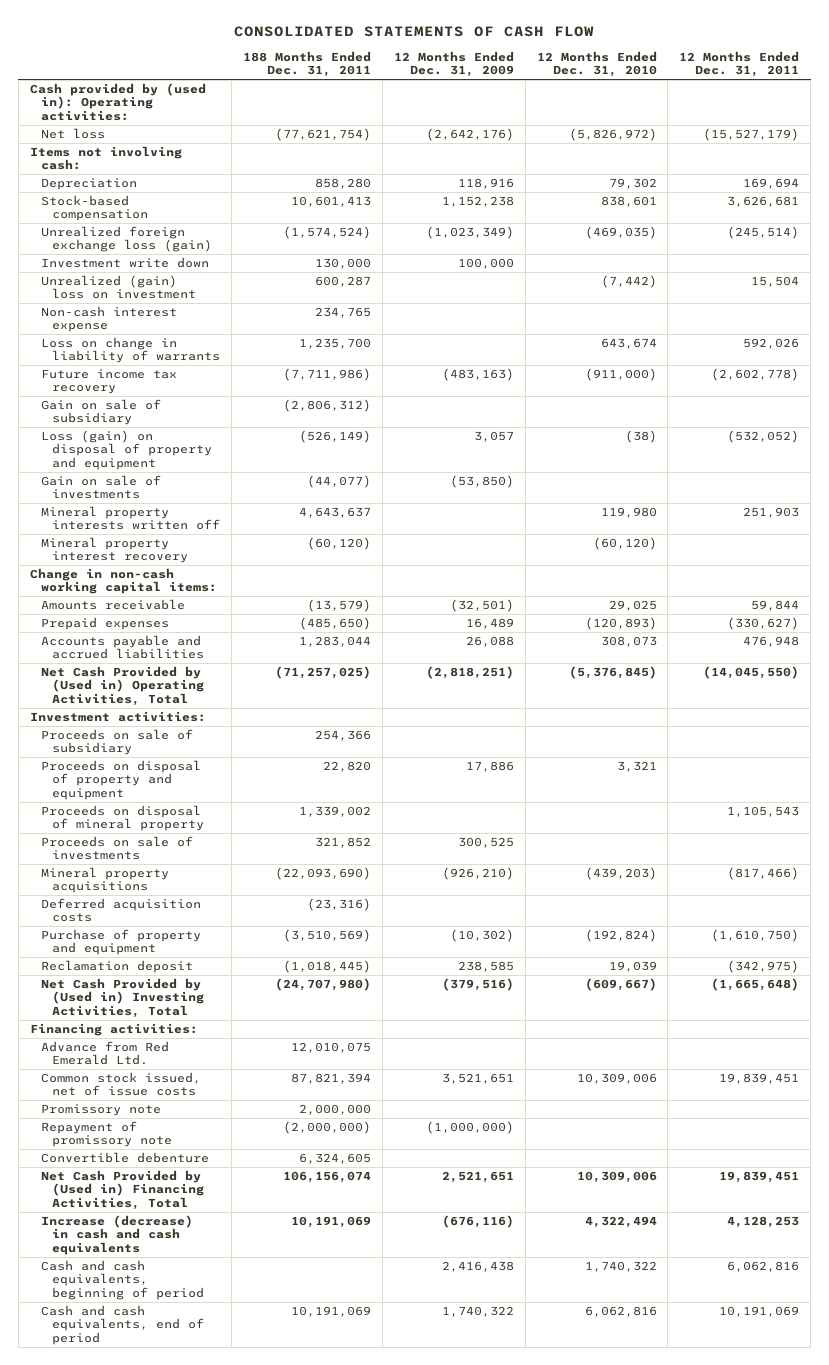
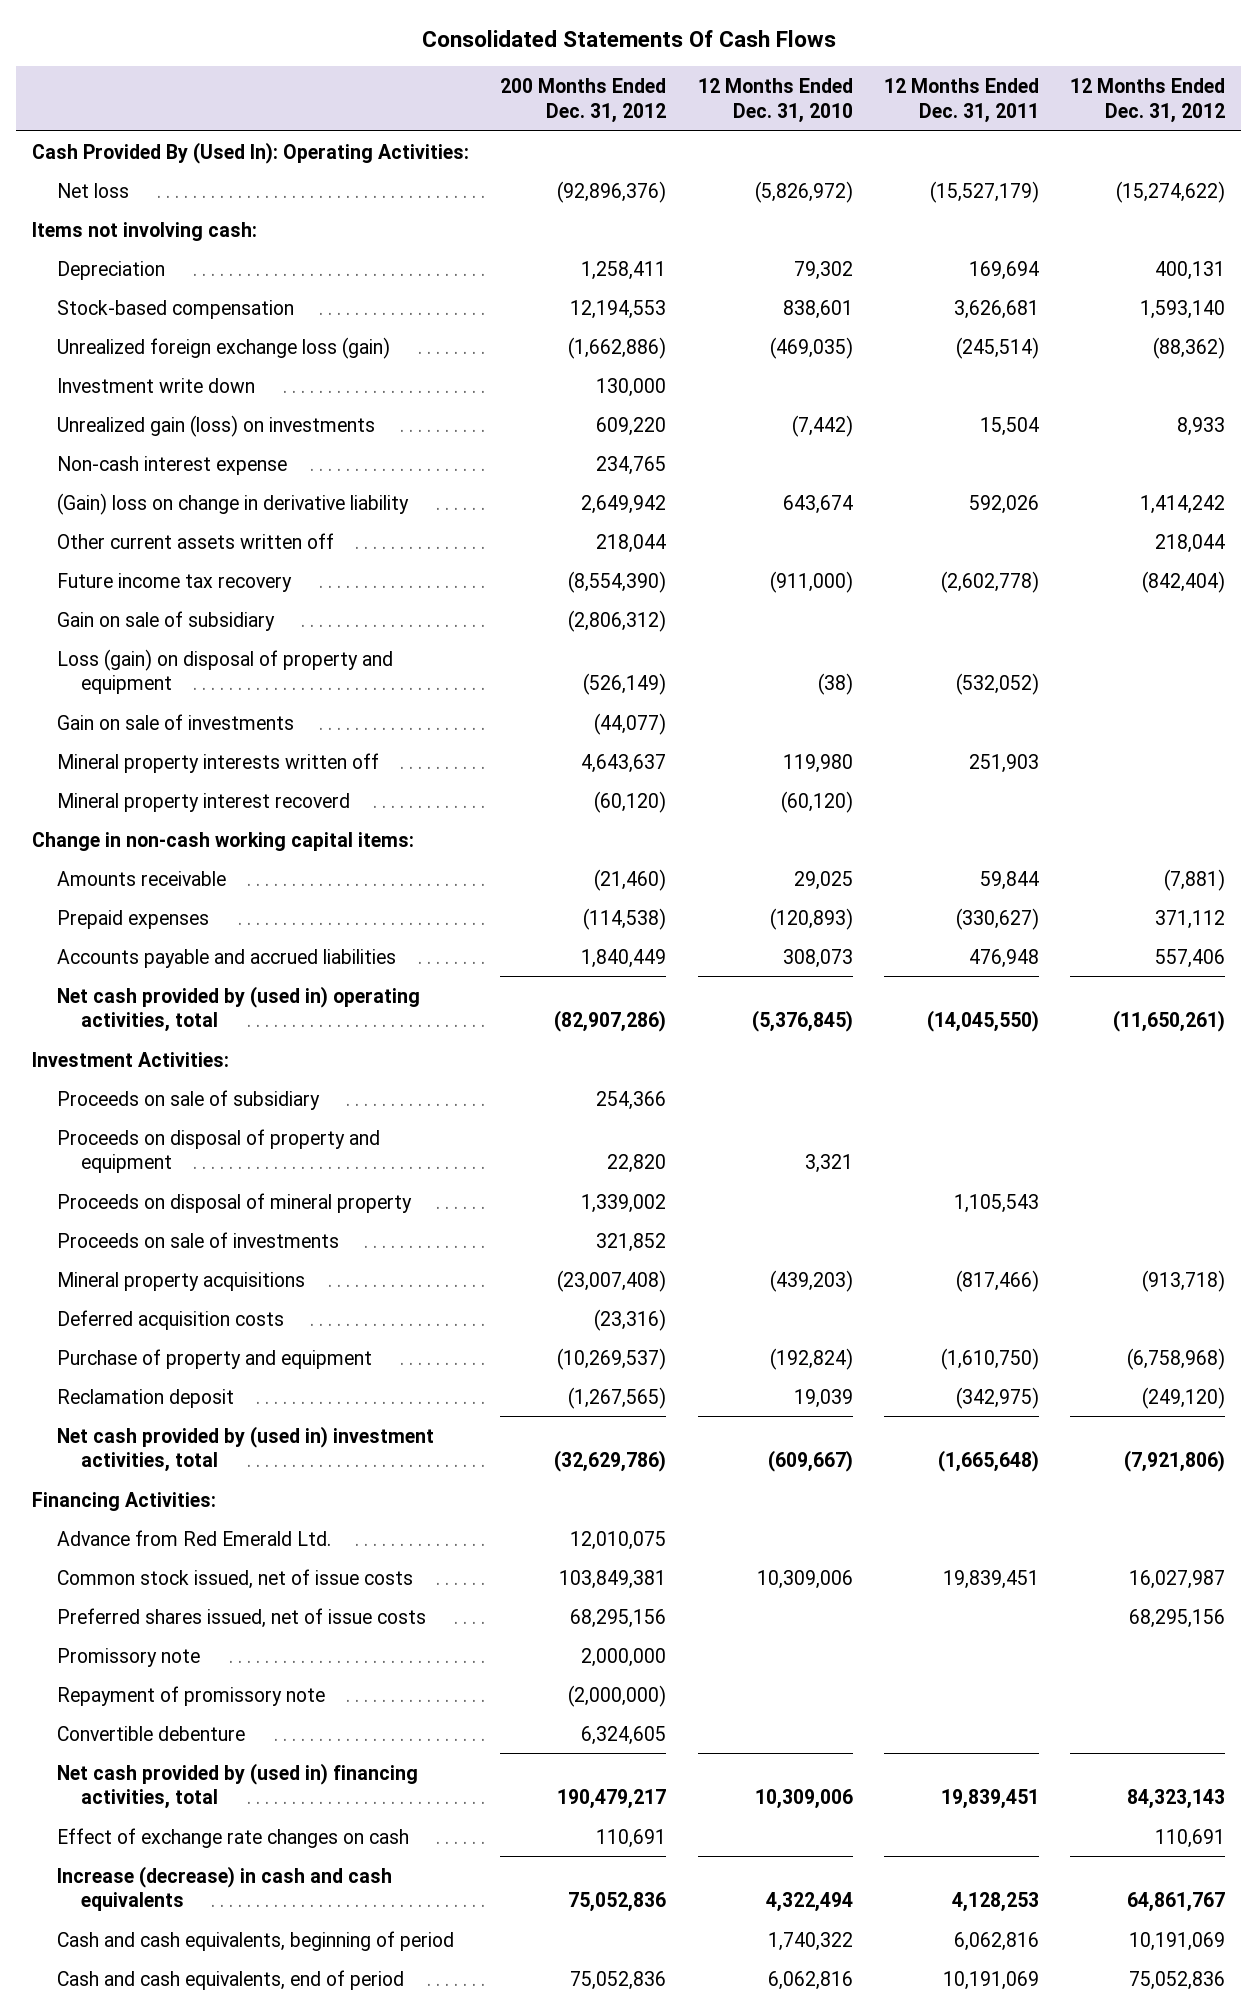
- CONSOLIDATED STATEMENTS OF CASH FLOW
+ Consolidated Statements Of Cash Flows
- | 188 Months Ended Dec. 31, 2011 | 12 Months Ended Dec. 31, 2009 | 12 Months Ended Dec. 31, 2010 | 12 Months Ended Dec. 31, 2011
+ | 200 Months Ended Dec. 31, 2012 | 12 Months Ended Dec. 31, 2010 | 12 Months Ended Dec. 31, 2011 | 12 Months Ended Dec. 31, 2012
- Cash provided by (used in): Operating activities:
+ Cash Provided By (Used In): Operating Activities:
- Unrealized (gain) loss on investment | 600,287 | | (7,442) | 15,504
+ Unrealized gain (loss) on investments | 609,220 | (7,442) | 15,504 | 8,933
- Loss on change in liability of warrants | 1,235,700 | | 643,674 | 592,026
+ (Gain) loss on change in derivative liability | 2,649,942 | 643,674 | 592,026 | 1,414,242
+ Other current assets written off | 218,044 | | | 218,044
- Mineral property interest recovery | (60,120) | | (60,120) |
+ Mineral property interest recoverd | (60,120) | (60,120) | |
- Net Cash Provided by (Used in) Operating Activities, Total | (71,257,025) | (2,818,251) | (5,376,845) | (14,045,550)
- Investment activities:
+ Net cash provided by (used in) operating activities, total | (82,907,286) | (5,376,845) | (14,045,550) | (11,650,261)
+ Investment Activities:
- Net Cash Provided by (Used in) Investing Activities, Total | (24,707,980) | (379,516) | (609,667) | (1,665,648)
- Financing activities:
+ Net cash provided by (used in) investment activities, total | (32,629,786) | (609,667) | (1,665,648) | (7,921,806)
+ Financing Activities:
+ Preferred shares issued, net of issue costs | 68,295,156 | | | 68,295,156
- Net Cash Provided by (Used in) Financing Activities, Total | 106,156,074 | 2,521,651 | 10,309,006 | 19,839,451
+ Net cash provided by (used in) financing activities, total | 190,479,217 | 10,309,006 | 19,839,451 | 84,323,143
+ Effect of exchange rate changes on cash | 110,691 | | | 110,691

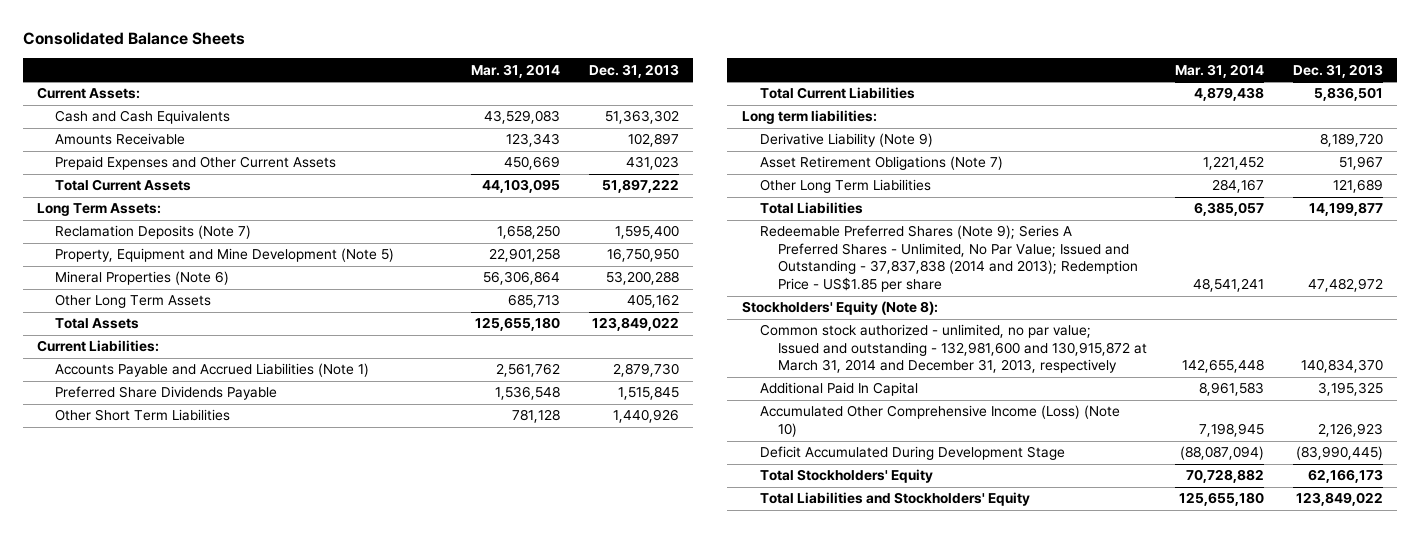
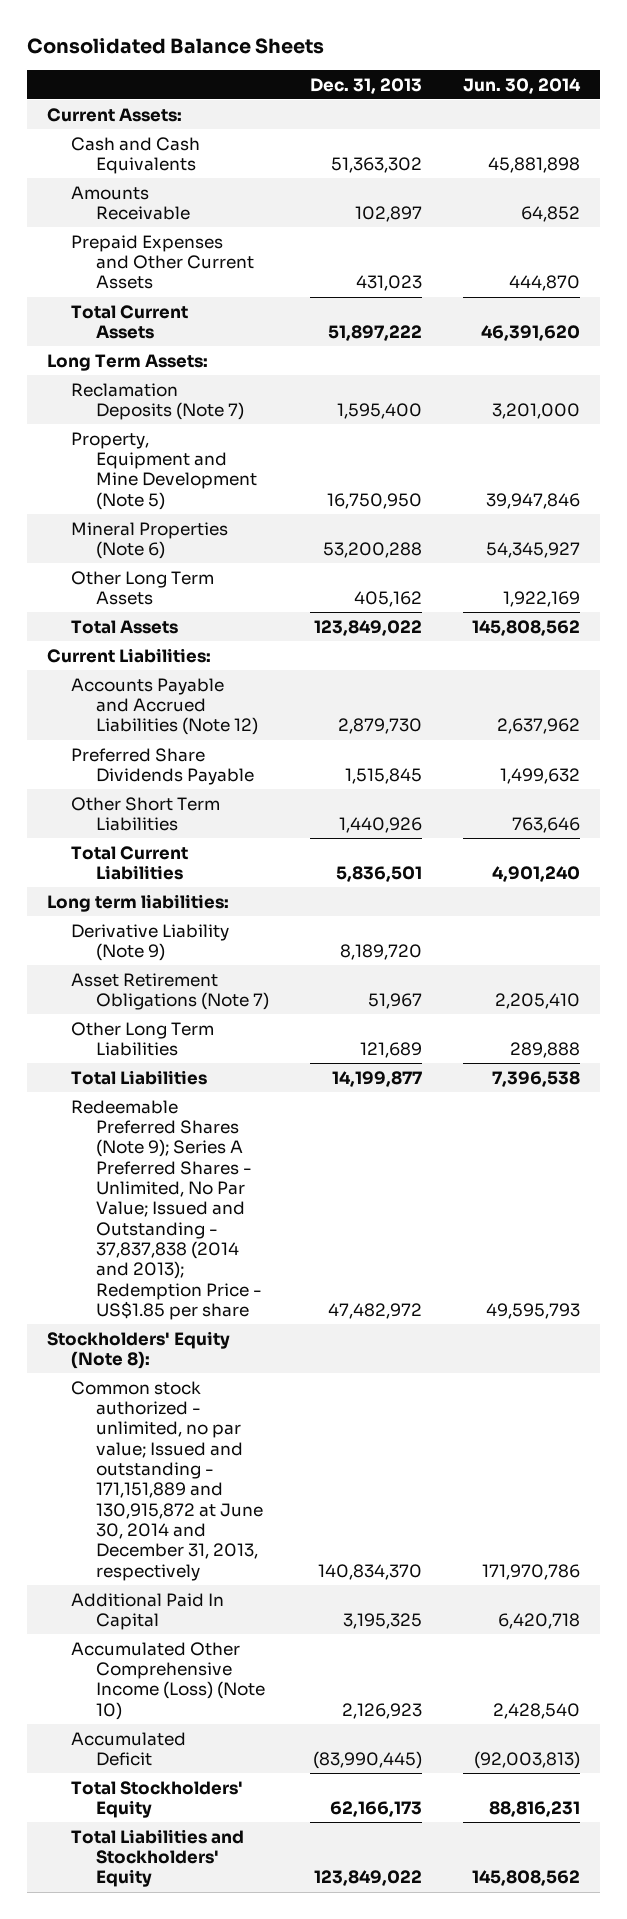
- | Mar. 31, 2014 | Dec. 31, 2013
+ | Dec. 31, 2013 | Jun. 30, 2014
- Accounts Payable and Accrued Liabilities (Note 1) | 2,561,762 | 2,879,730
+ Accounts Payable and Accrued Liabilities (Note 12) | 2,879,730 | 2,637,962
- Common stock authorized - unlimited, no par value; Issued and outstanding - 132,981,600 and 130,915,872 at March 31, 2014 and December 31, 2013, respectively | 142,655,448 | 140,834,370
+ Common stock authorized - unlimited, no par value; Issued and outstanding - 171,151,889 and 130,915,872 at June 30, 2014 and December 31, 2013, respectively | 140,834,370 | 171,970,786
- Deficit Accumulated During Development Stage | (88,087,094) | (83,990,445)
+ Accumulated Deficit | (83,990,445) | (92,003,813)

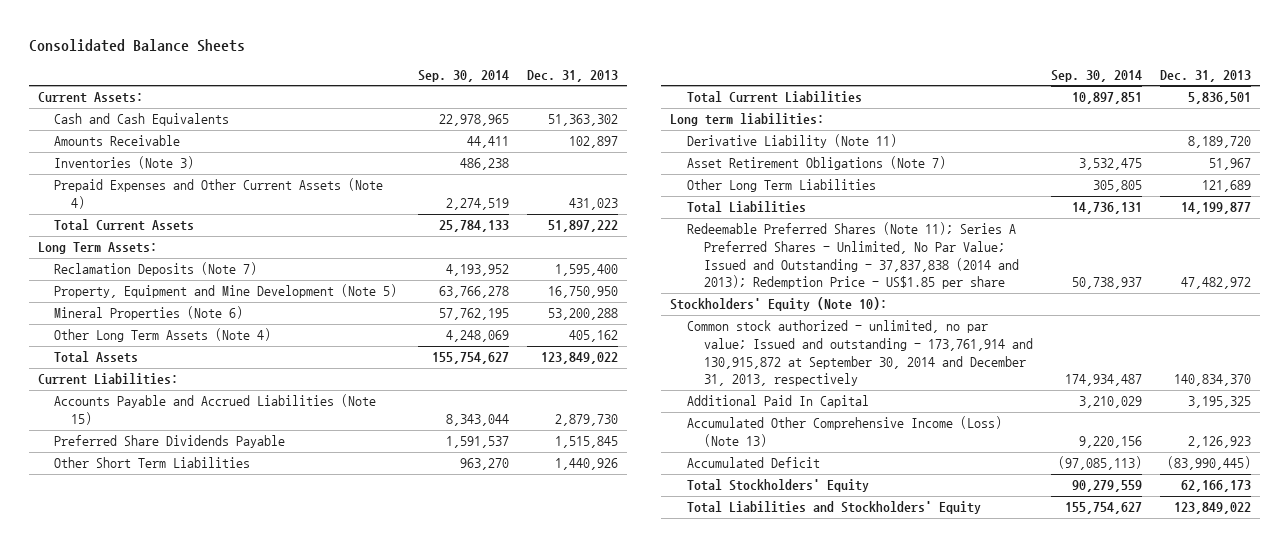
- | Dec. 31, 2013 | Jun. 30, 2014
+ | Sep. 30, 2014 | Dec. 31, 2013
- Prepaid Expenses and Other Current Assets | 431,023 | 444,870
+ Inventories (Note 3) | 486,238 |
+ Prepaid Expenses and Other Current Assets (Note 4) | 2,274,519 | 431,023
- Other Long Term Assets | 405,162 | 1,922,169
+ Other Long Term Assets (Note 4) | 4,248,069 | 405,162
- Accounts Payable and Accrued Liabilities (Note 12) | 2,879,730 | 2,637,962
+ Accounts Payable and Accrued Liabilities (Note 15) | 8,343,044 | 2,879,730
- Derivative Liability (Note 9) | 8,189,720 |
+ Derivative Liability (Note 11) | | 8,189,720
- Redeemable Preferred Shares (Note 9); Series A Preferred Shares - Unlimited, No Par Value; Issued and Outstanding - 37,837,838 (2014 and 2013); Redemption Price - US$1.85 per share | 47,482,972 | 49,595,793
- Stockholders' Equity (Note 8):
- Common stock authorized - unlimited, no par value; Issued and outstanding - 171,151,889 and 130,915,872 at June 30, 2014 and December 31, 2013, respectively | 140,834,370 | 171,970,786
+ Redeemable Preferred Shares (Note 11); Series A Preferred Shares - Unlimited, No Par Value; Issued and Outstanding - 37,837,838 (2014 and 2013); Redemption Price - US$1.85 per share | 50,738,937 | 47,482,972
+ Stockholders' Equity (Note 10):
+ Common stock authorized - unlimited, no par value; Issued and outstanding - 173,761,914 and 130,915,872 at September 30, 2014 and December 31, 2013, respectively | 174,934,487 | 140,834,370
- Accumulated Other Comprehensive Income (Loss) (Note 10) | 2,126,923 | 2,428,540
+ Accumulated Other Comprehensive Income (Loss) (Note 13) | 9,220,156 | 2,126,923

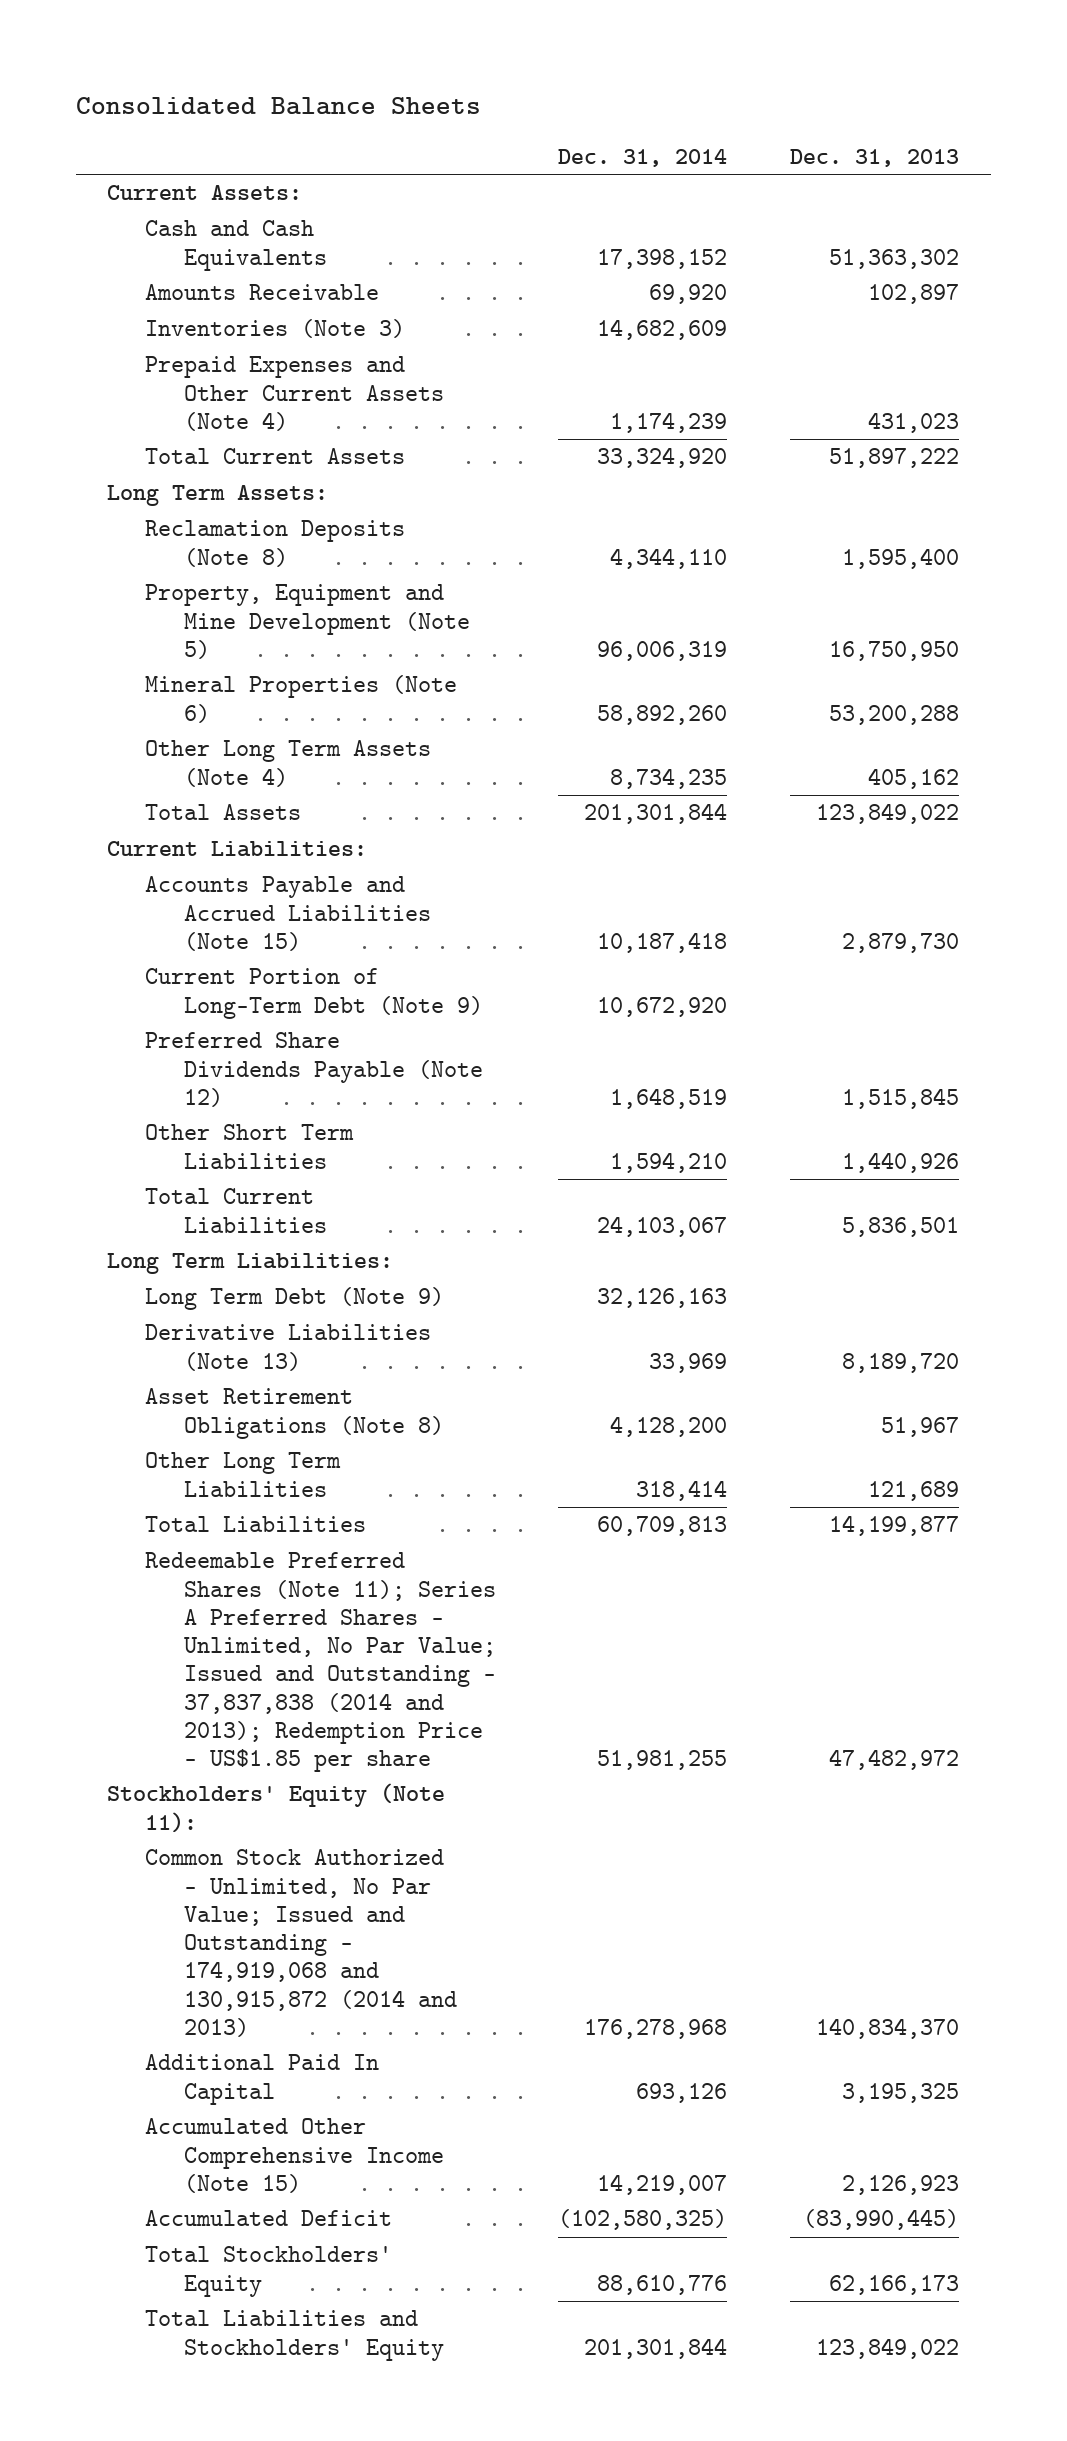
- | Sep. 30, 2014 | Dec. 31, 2013
+ | Dec. 31, 2014 | Dec. 31, 2013
- Reclamation Deposits (Note 7) | 4,193,952 | 1,595,400
+ Reclamation Deposits (Note 8) | 4,344,110 | 1,595,400
- Preferred Share Dividends Payable | 1,591,537 | 1,515,845
+ Current Portion of Long-Term Debt (Note 9) | 10,672,920 |
+ Preferred Share Dividends Payable (Note 12) | 1,648,519 | 1,515,845
- Long term liabilities:
- Derivative Liability (Note 11) | | 8,189,720
- Asset Retirement Obligations (Note 7) | 3,532,475 | 51,967
+ Long Term Liabilities:
+ Long Term Debt (Note 9) | 32,126,163 |
+ Derivative Liabilities (Note 13) | 33,969 | 8,189,720
+ Asset Retirement Obligations (Note 8) | 4,128,200 | 51,967
- Stockholders' Equity (Note 10):
- Common stock authorized - unlimited, no par value; Issued and outstanding - 173,761,914 and 130,915,872 at September 30, 2014 and December 31, 2013, respectively | 174,934,487 | 140,834,370
+ Stockholders' Equity (Note 11):
+ Common Stock Authorized - Unlimited, No Par Value; Issued and Outstanding - 174,919,068 and 130,915,872 (2014 and 2013) | 176,278,968 | 140,834,370
- Accumulated Other Comprehensive Income (Loss) (Note 13) | 9,220,156 | 2,126,923
+ Accumulated Other Comprehensive Income (Note 15) | 14,219,007 | 2,126,923

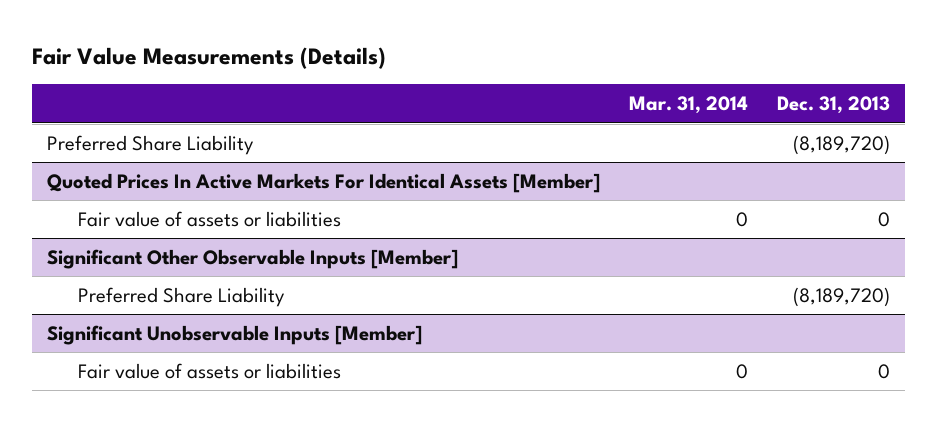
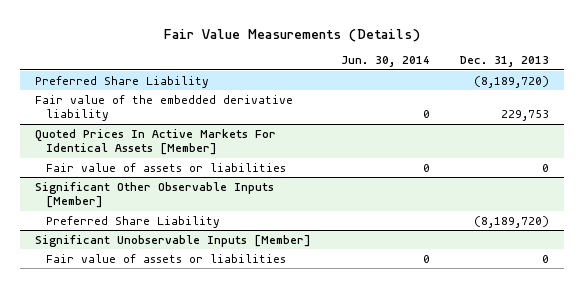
- | Mar. 31, 2014 | Dec. 31, 2013
+ | Jun. 30, 2014 | Dec. 31, 2013
+ Fair value of the embedded derivative liability | 0 | 229,753

